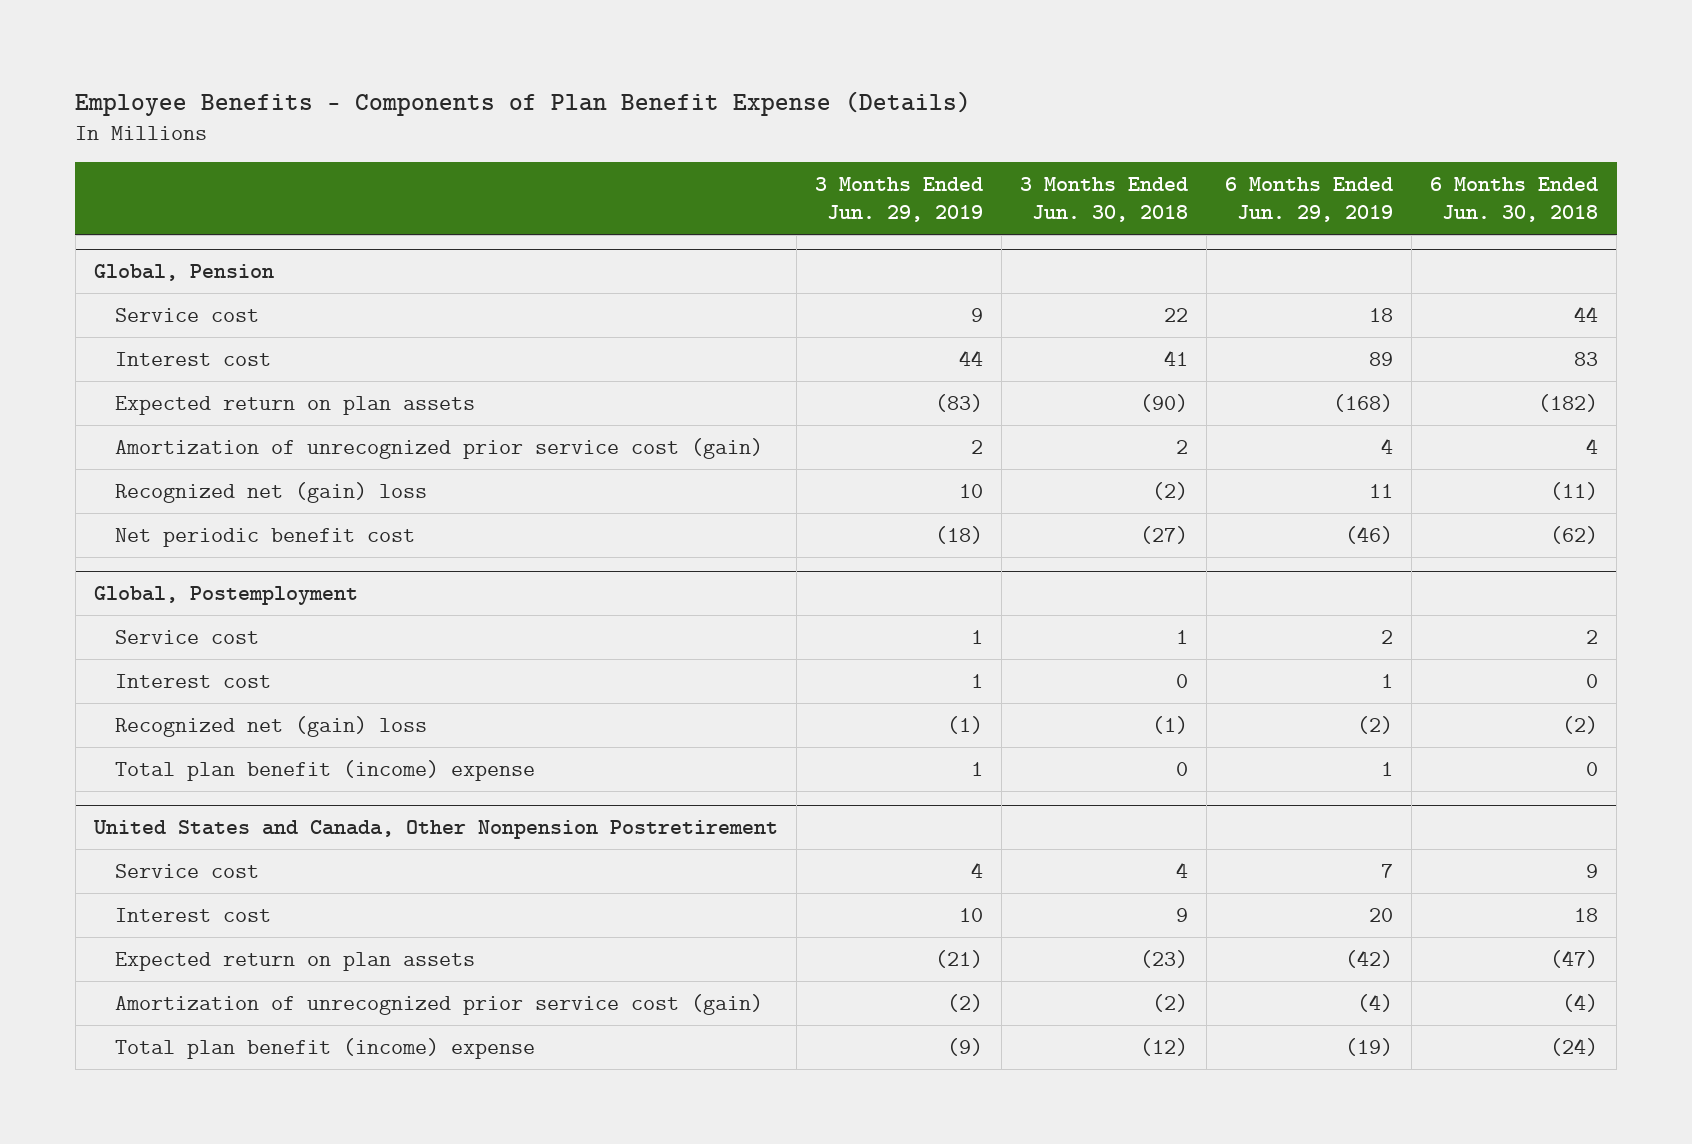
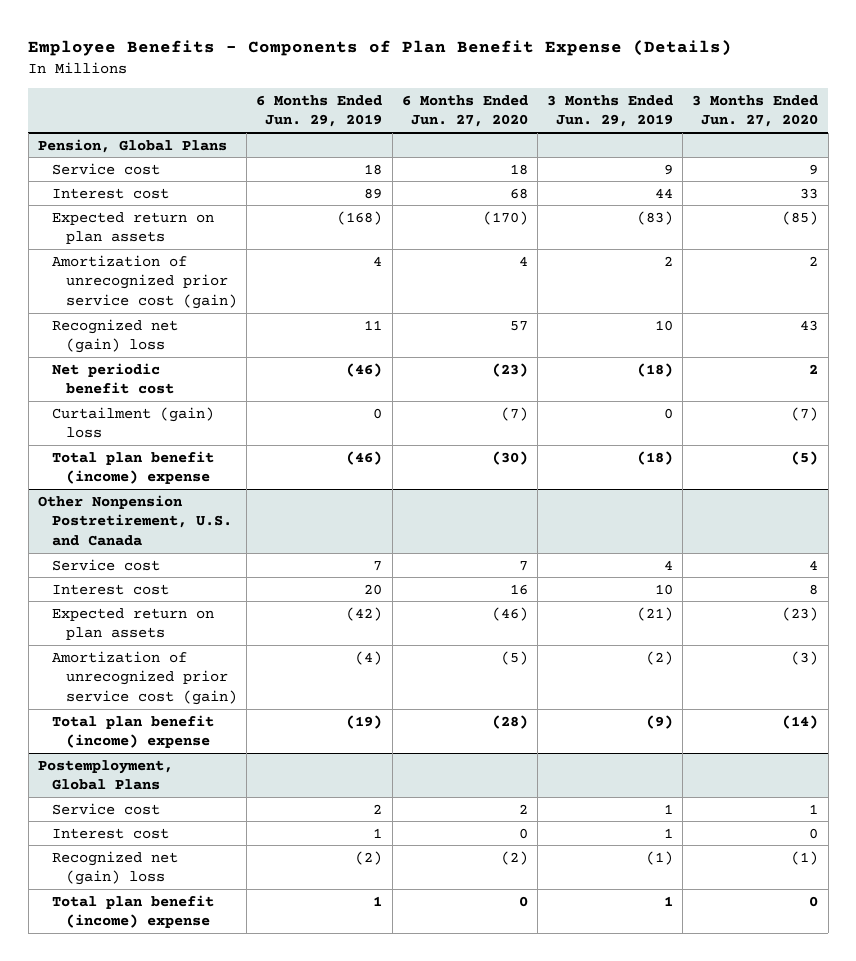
- | 3 Months Ended Jun. 29, 2019 | 3 Months Ended Jun. 30, 2018 | 6 Months Ended Jun. 29, 2019 | 6 Months Ended Jun. 30, 2018
+ | 6 Months Ended Jun. 29, 2019 | 6 Months Ended Jun. 27, 2020 | 3 Months Ended Jun. 29, 2019 | 3 Months Ended Jun. 27, 2020
- Global, Pension
+ Pension, Global Plans
- Global, Postemployment
- Service cost | 1 | 1 | 2 | 2
- Interest cost | 1 | 0 | 1 | 0
- Recognized net (gain) loss | (1) | (1) | (2) | (2)
- Total plan benefit (income) expense | 1 | 0 | 1 | 0
- United States and Canada, Other Nonpension Postretirement
+ Curtailment (gain) loss | 0 | (7) | 0 | (7)
+ Total plan benefit (income) expense | (46) | (30) | (18) | (5)
+ Other Nonpension Postretirement, U.S. and Canada
+ Postemployment, Global Plans
+ Service cost | 2 | 2 | 1 | 1
+ Interest cost | 1 | 0 | 1 | 0
+ Recognized net (gain) loss | (2) | (2) | (1) | (1)
+ Total plan benefit (income) expense | 1 | 0 | 1 | 0

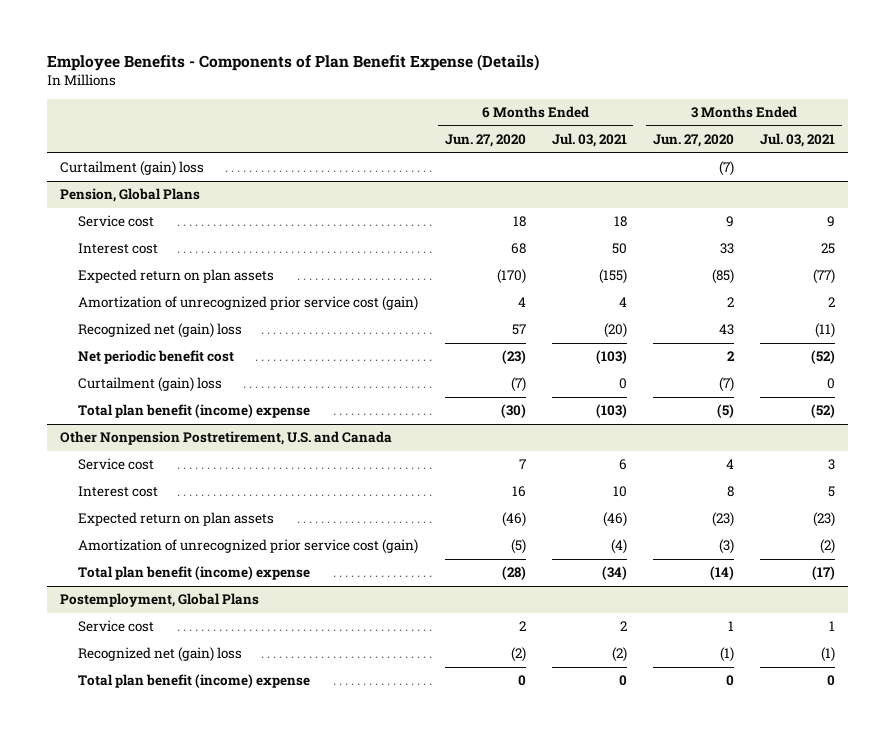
- | 6 Months Ended Jun. 29, 2019 | 6 Months Ended Jun. 27, 2020 | 3 Months Ended Jun. 29, 2019 | 3 Months Ended Jun. 27, 2020
+ | 6 Months Ended Jun. 27, 2020 | 6 Months Ended Jul. 03, 2021 | 3 Months Ended Jun. 27, 2020 | 3 Months Ended Jul. 03, 2021
+ Curtailment (gain) loss | | | (7) |
@ Postemployment, Global Plans
- Interest cost | 1 | 0 | 1 | 0

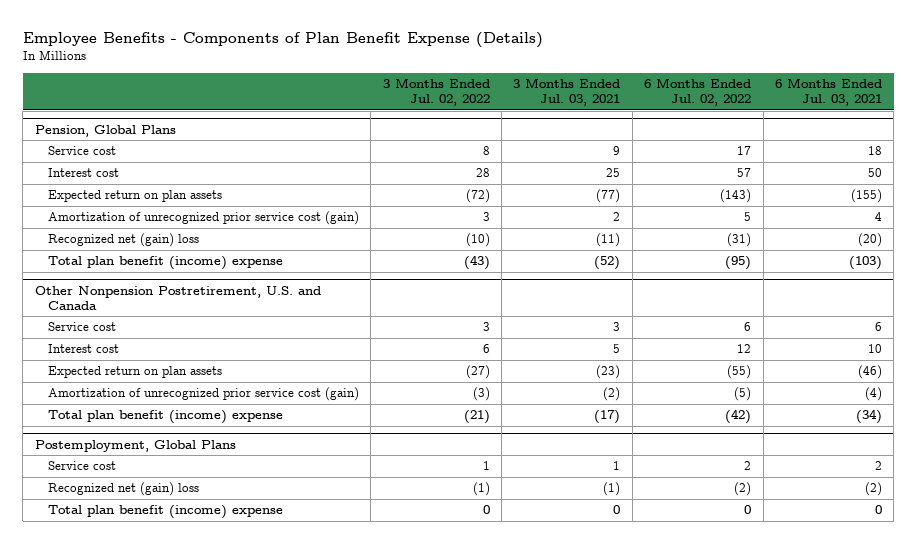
- | 6 Months Ended Jun. 27, 2020 | 6 Months Ended Jul. 03, 2021 | 3 Months Ended Jun. 27, 2020 | 3 Months Ended Jul. 03, 2021
+ | 3 Months Ended Jul. 02, 2022 | 3 Months Ended Jul. 03, 2021 | 6 Months Ended Jul. 02, 2022 | 6 Months Ended Jul. 03, 2021
- Curtailment (gain) loss | | | (7) |
@ Pension, Global Plans
- Net periodic benefit cost | (23) | (103) | 2 | (52)
- Curtailment (gain) loss | (7) | 0 | (7) | 0

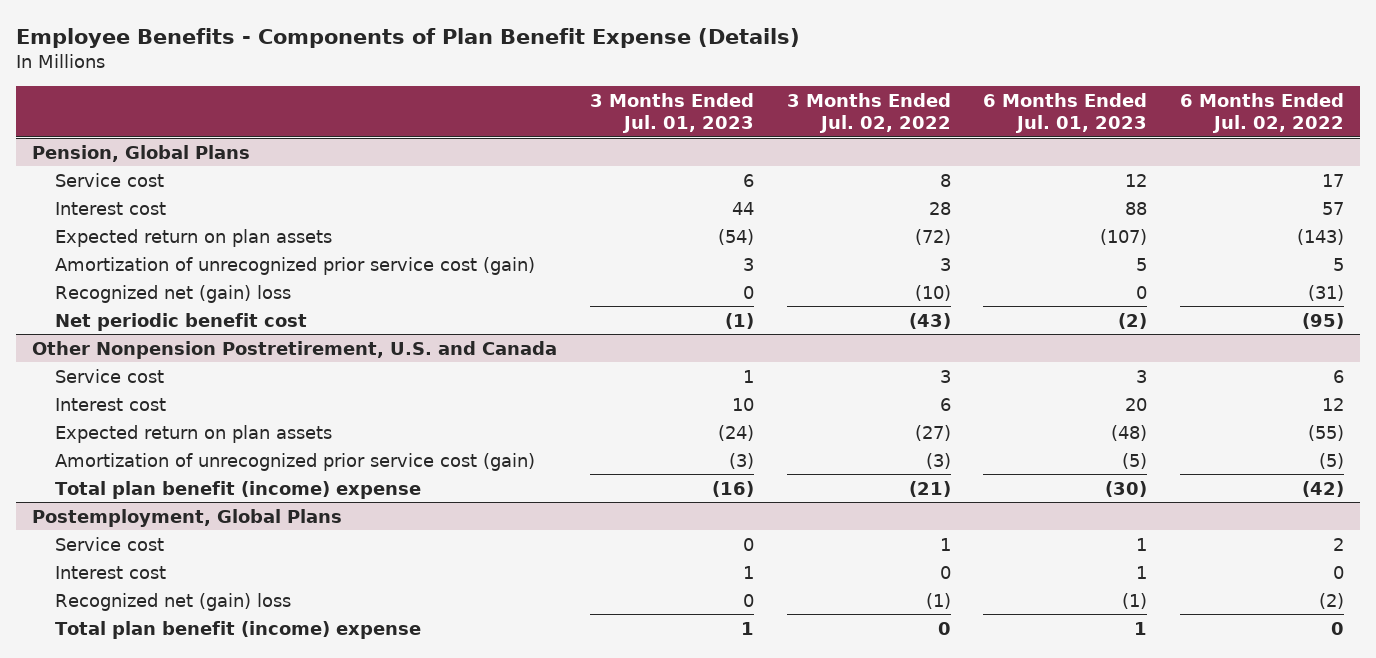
- | 3 Months Ended Jul. 02, 2022 | 3 Months Ended Jul. 03, 2021 | 6 Months Ended Jul. 02, 2022 | 6 Months Ended Jul. 03, 2021
+ | 3 Months Ended Jul. 01, 2023 | 3 Months Ended Jul. 02, 2022 | 6 Months Ended Jul. 01, 2023 | 6 Months Ended Jul. 02, 2022
@ Pension, Global Plans
- Total plan benefit (income) expense | (43) | (52) | (95) | (103)
+ Net periodic benefit cost | (1) | (43) | (2) | (95)
@ Postemployment, Global Plans
+ Interest cost | 1 | 0 | 1 | 0

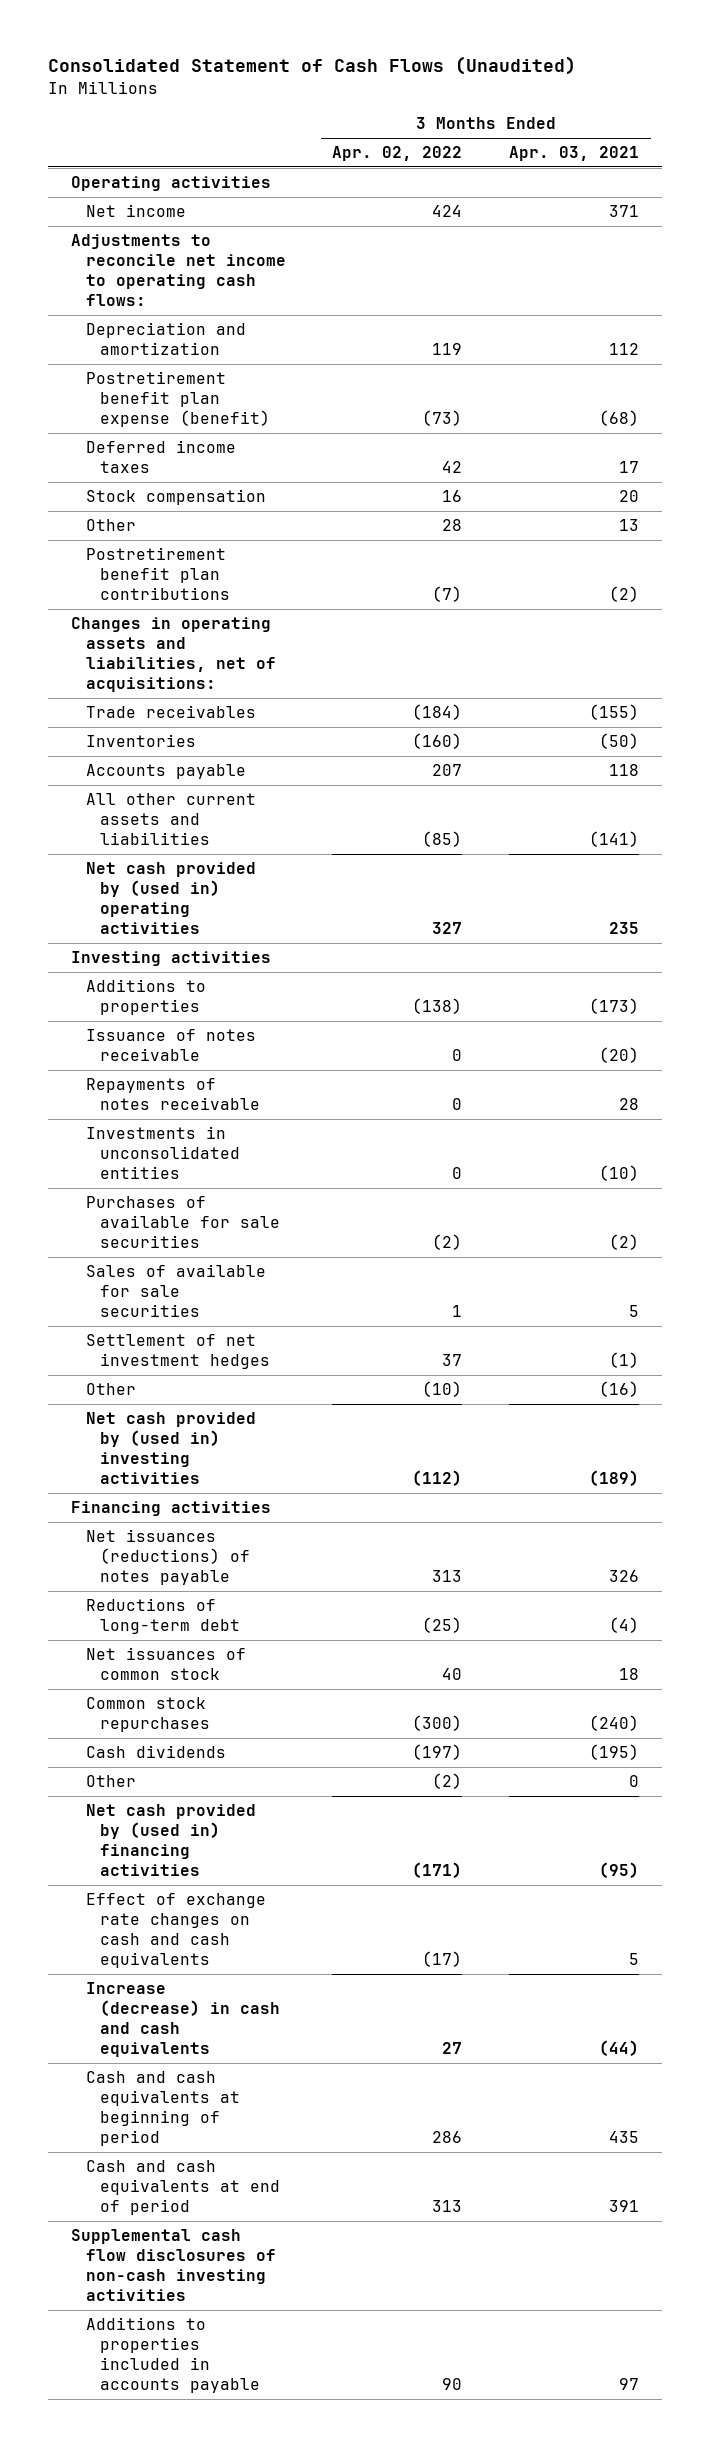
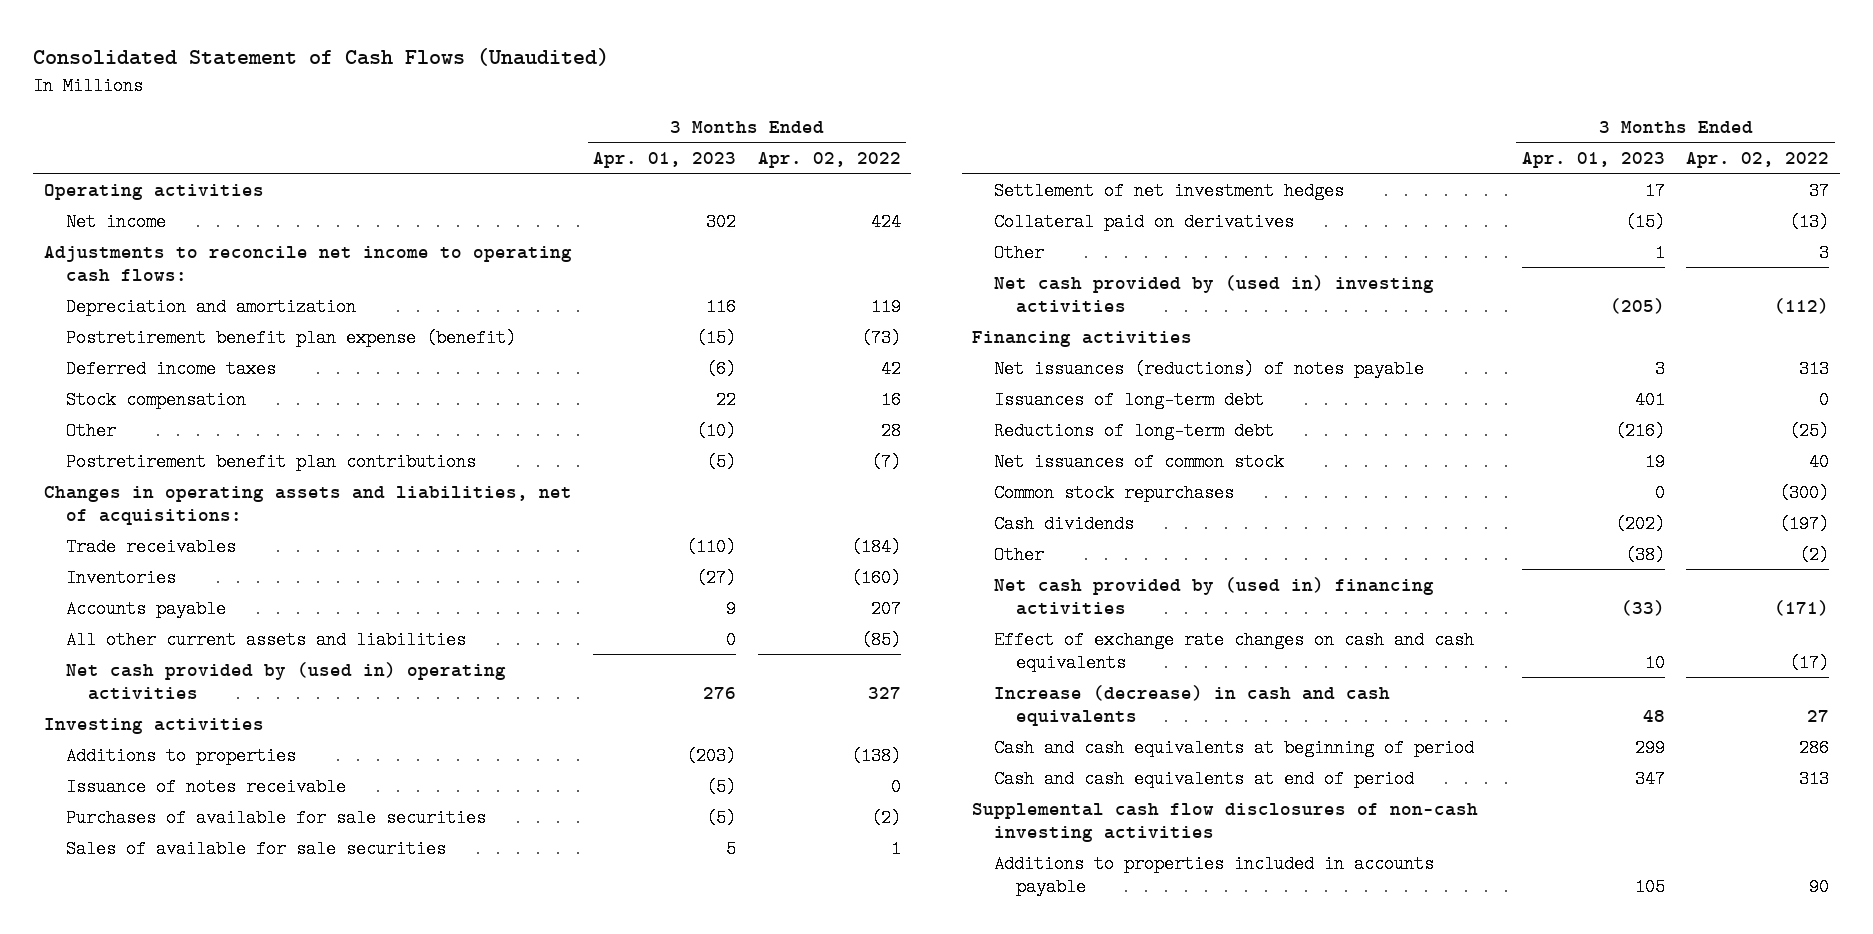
- | 3 Months Ended Apr. 02, 2022 | 3 Months Ended Apr. 03, 2021
+ | 3 Months Ended Apr. 01, 2023 | 3 Months Ended Apr. 02, 2022
- Repayments of notes receivable | 0 | 28
- Investments in unconsolidated entities | 0 | (10)
- Other | (10) | (16)
+ Collateral paid on derivatives | (15) | (13)
+ Other | 1 | 3
+ Issuances of long-term debt | 401 | 0

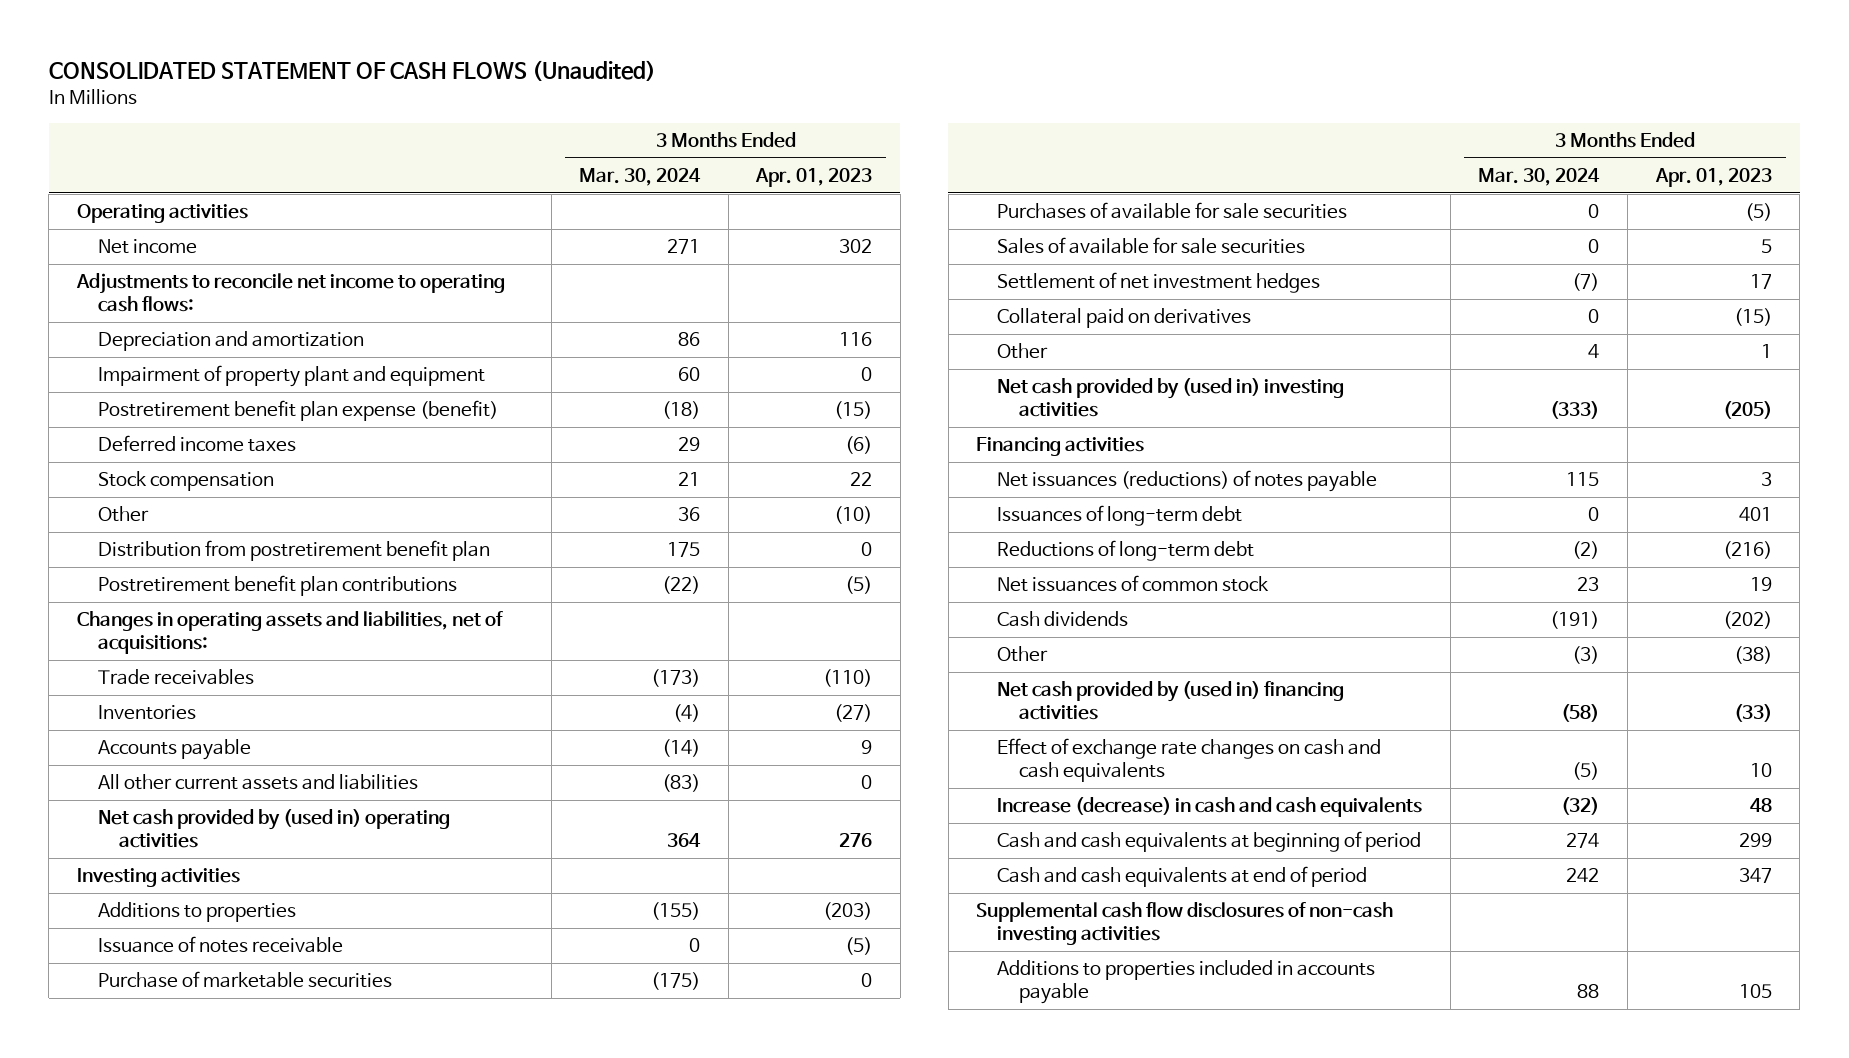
- Consolidated Statement of Cash Flows (Unaudited)
+ CONSOLIDATED STATEMENT OF CASH FLOWS (Unaudited)
- | 3 Months Ended Apr. 01, 2023 | 3 Months Ended Apr. 02, 2022
+ | 3 Months Ended Mar. 30, 2024 | 3 Months Ended Apr. 01, 2023
+ Impairment of property plant and equipment | 60 | 0
+ Distribution from postretirement benefit plan | 175 | 0
+ Purchase of marketable securities | (175) | 0
- Common stock repurchases | 0 | (300)

